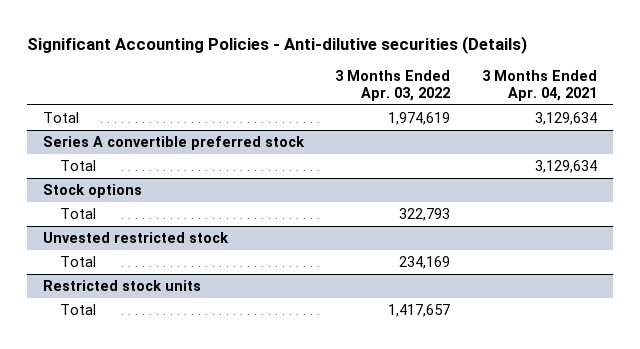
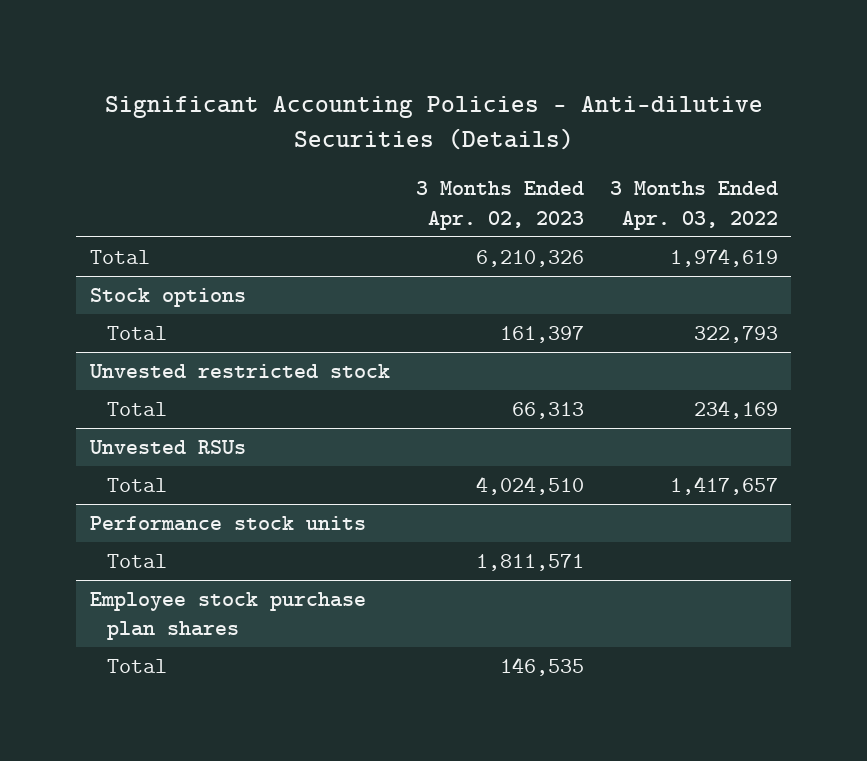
- Significant Accounting Policies - Anti-dilutive securities (Details)
+ Significant Accounting Policies - Anti-dilutive Securities (Details)
- | 3 Months Ended Apr. 03, 2022 | 3 Months Ended Apr. 04, 2021
+ | 3 Months Ended Apr. 02, 2023 | 3 Months Ended Apr. 03, 2022
- Series A convertible preferred stock
- Total | | 3,129,634
- Restricted stock units
+ Unvested RSUs
+ Performance stock units
+ Total | 1,811,571 |
+ Employee stock purchase plan shares
+ Total | 146,535 |

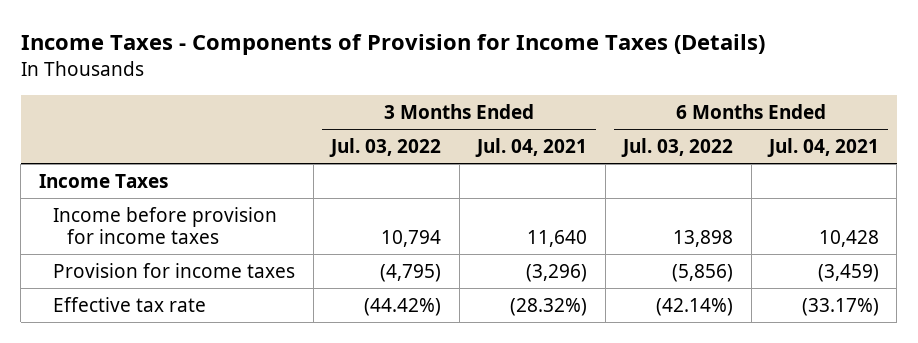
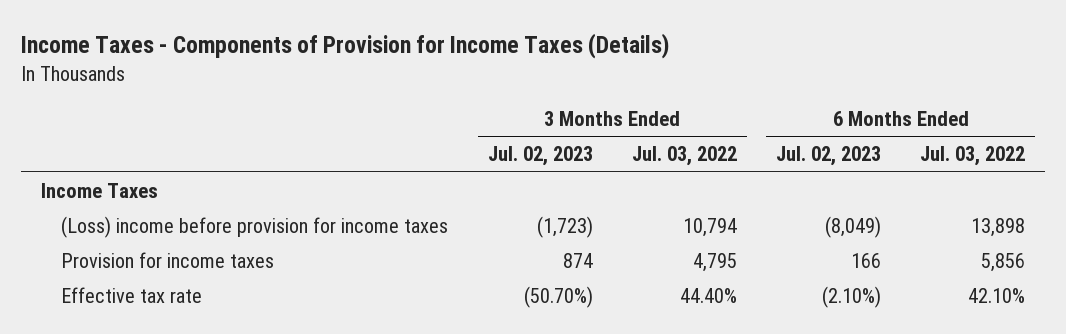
- | 3 Months Ended Jul. 03, 2022 | 3 Months Ended Jul. 04, 2021 | 6 Months Ended Jul. 03, 2022 | 6 Months Ended Jul. 04, 2021
+ | 3 Months Ended Jul. 02, 2023 | 3 Months Ended Jul. 03, 2022 | 6 Months Ended Jul. 02, 2023 | 6 Months Ended Jul. 03, 2022
- Income before provision for income taxes | 10,794 | 11,640 | 13,898 | 10,428
- Provision for income taxes | (4,795) | (3,296) | (5,856) | (3,459)
- Effective tax rate | (44.42%) | (28.32%) | (42.14%) | (33.17%)
+ (Loss) income before provision for income taxes | (1,723) | 10,794 | (8,049) | 13,898
+ Provision for income taxes | 874 | 4,795 | 166 | 5,856
+ Effective tax rate | (50.70%) | 44.40% | (2.10%) | 42.10%

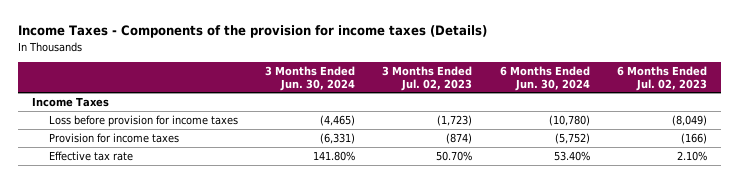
- Income Taxes - Components of Provision for Income Taxes (Details)
+ Income Taxes - Components of the provision for income taxes (Details)
- | 3 Months Ended Jul. 02, 2023 | 3 Months Ended Jul. 03, 2022 | 6 Months Ended Jul. 02, 2023 | 6 Months Ended Jul. 03, 2022
+ | 3 Months Ended Jun. 30, 2024 | 3 Months Ended Jul. 02, 2023 | 6 Months Ended Jun. 30, 2024 | 6 Months Ended Jul. 02, 2023
- (Loss) income before provision for income taxes | (1,723) | 10,794 | (8,049) | 13,898
- Provision for income taxes | 874 | 4,795 | 166 | 5,856
- Effective tax rate | (50.70%) | 44.40% | (2.10%) | 42.10%
+ Loss before provision for income taxes | (4,465) | (1,723) | (10,780) | (8,049)
+ Provision for income taxes | (6,331) | (874) | (5,752) | (166)
+ Effective tax rate | 141.80% | 50.70% | 53.40% | 2.10%

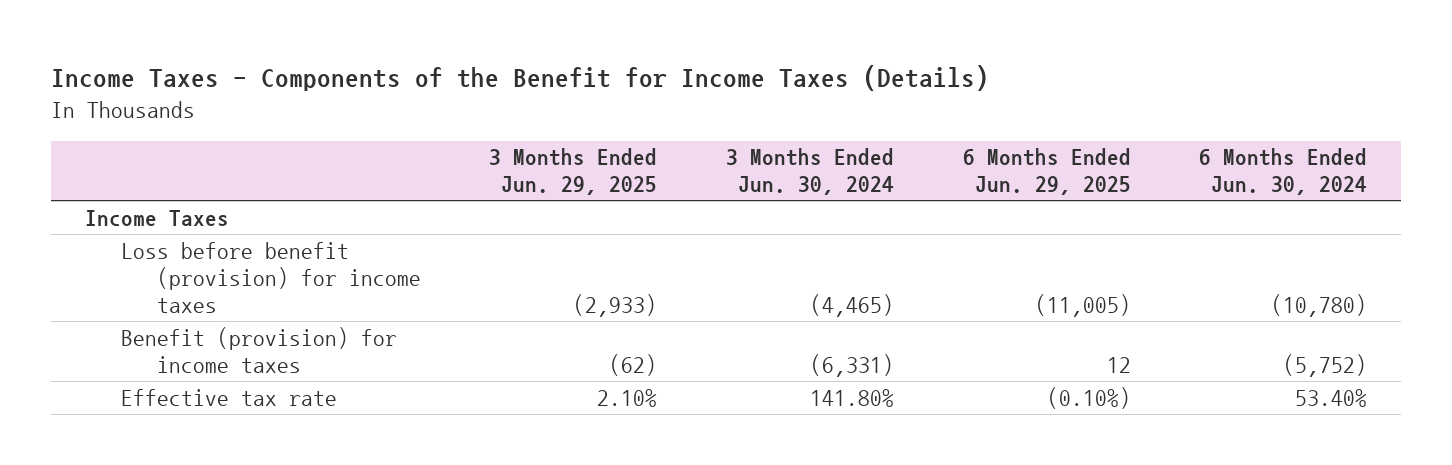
- Income Taxes - Components of the provision for income taxes (Details)
+ Income Taxes - Components of the Benefit for Income Taxes (Details)
- | 3 Months Ended Jun. 30, 2024 | 3 Months Ended Jul. 02, 2023 | 6 Months Ended Jun. 30, 2024 | 6 Months Ended Jul. 02, 2023
+ | 3 Months Ended Jun. 29, 2025 | 3 Months Ended Jun. 30, 2024 | 6 Months Ended Jun. 29, 2025 | 6 Months Ended Jun. 30, 2024
- Loss before provision for income taxes | (4,465) | (1,723) | (10,780) | (8,049)
- Provision for income taxes | (6,331) | (874) | (5,752) | (166)
+ Loss before benefit (provision) for income taxes | (2,933) | (4,465) | (11,005) | (10,780)
+ Benefit (provision) for income taxes | (62) | (6,331) | 12 | (5,752)

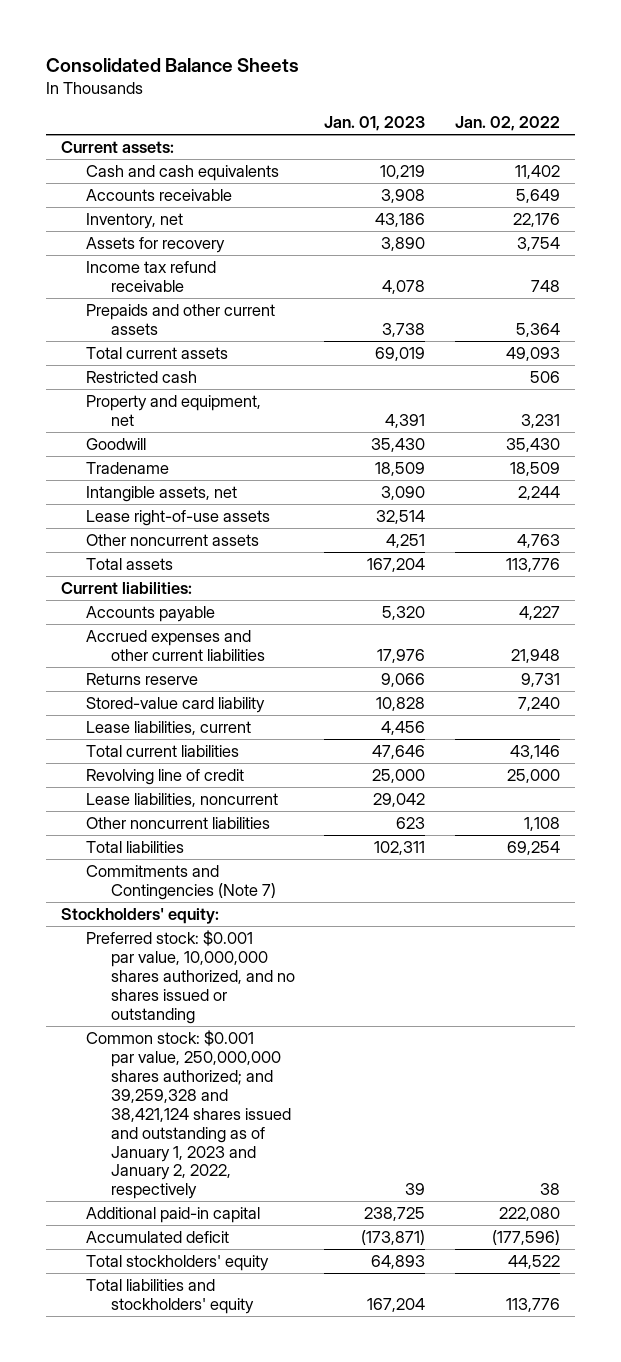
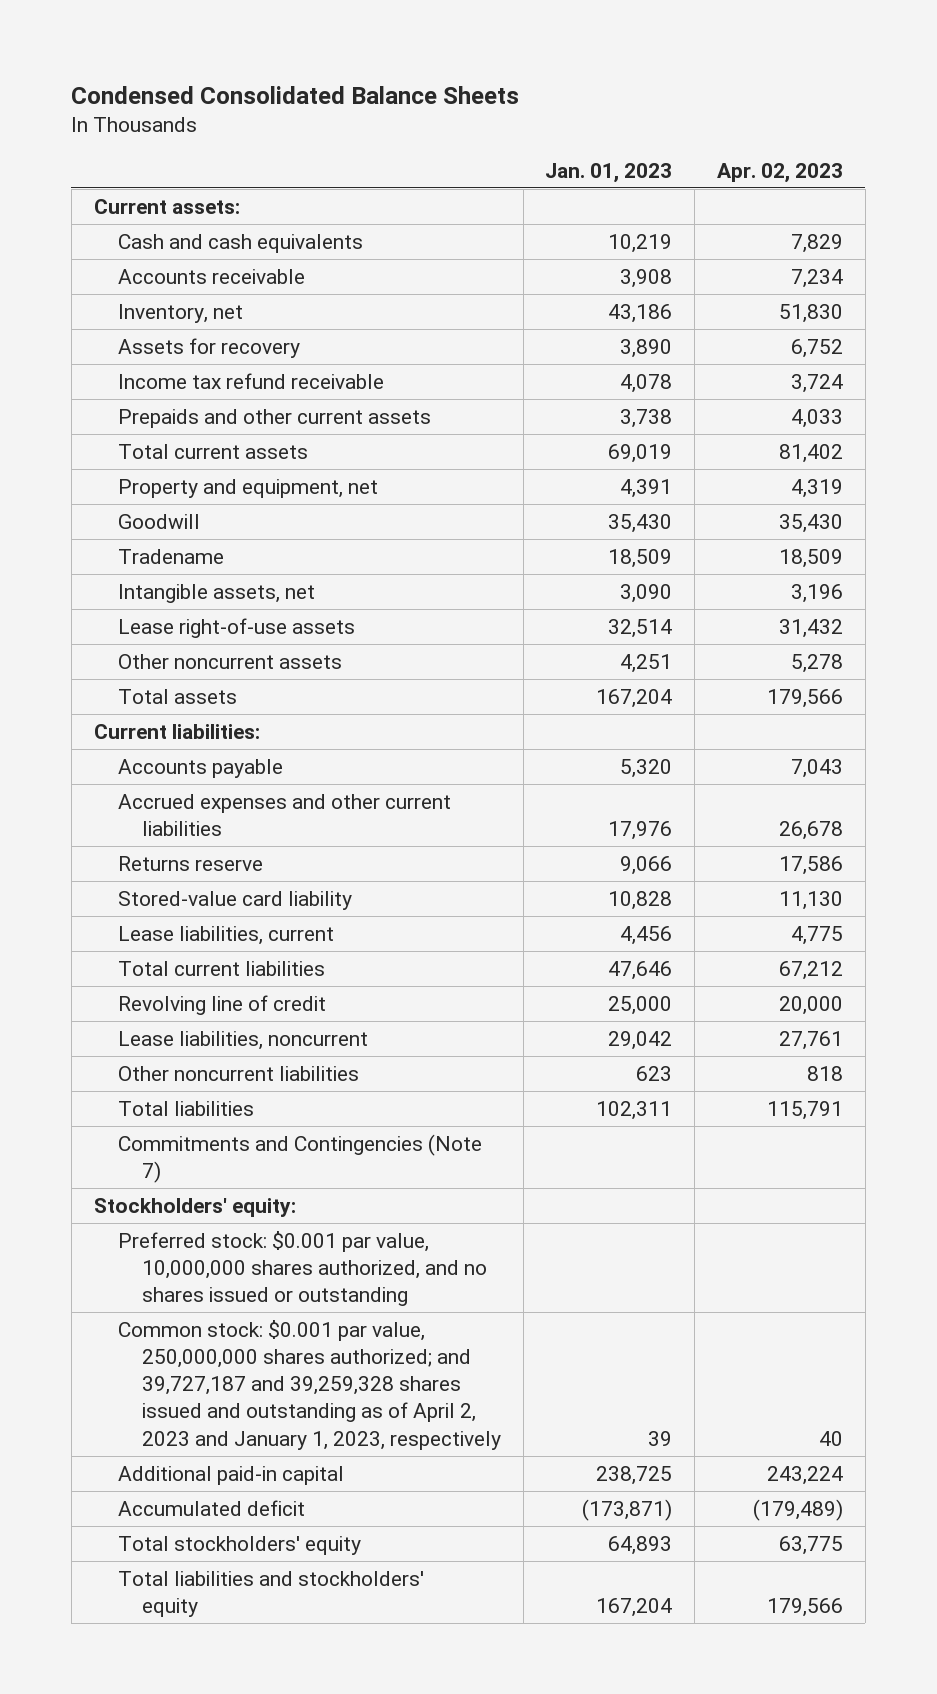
- Consolidated Balance Sheets
+ Condensed Consolidated Balance Sheets
- | Jan. 01, 2023 | Jan. 02, 2022
+ | Jan. 01, 2023 | Apr. 02, 2023
- Restricted cash | | 506
- Common stock: $0.001 par value, 250,000,000 shares authorized; and 39,259,328 and 38,421,124 shares issued and outstanding as of January 1, 2023 and January 2, 2022, respectively | 39 | 38
+ Common stock: $0.001 par value, 250,000,000 shares authorized; and 39,727,187 and 39,259,328 shares issued and outstanding as of April 2, 2023 and January 1, 2023, respectively | 39 | 40

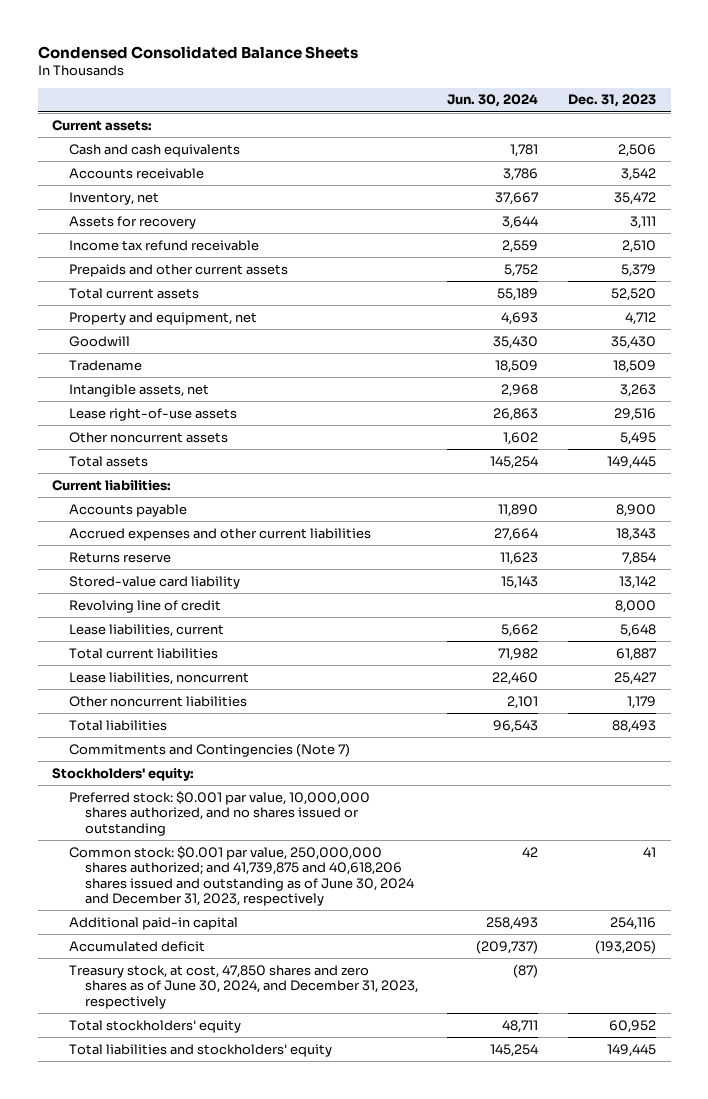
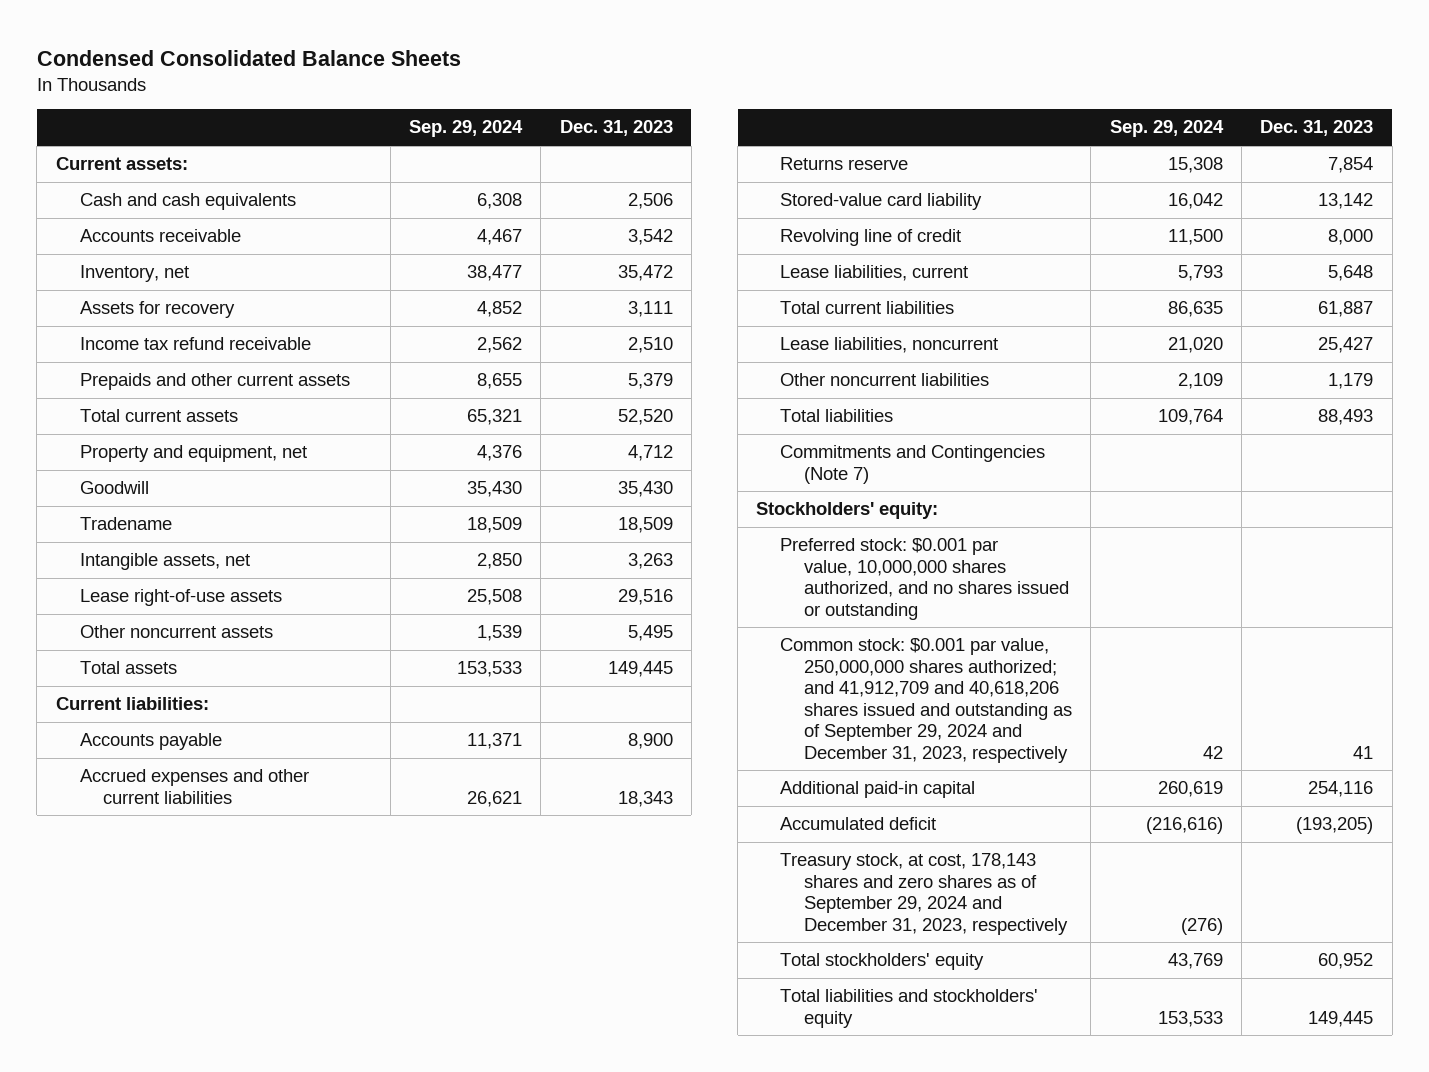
- | Jun. 30, 2024 | Dec. 31, 2023
+ | Sep. 29, 2024 | Dec. 31, 2023
- Common stock: $0.001 par value, 250,000,000 shares authorized; and 41,739,875 and 40,618,206 shares issued and outstanding as of June 30, 2024 and December 31, 2023, respectively | 42 | 41
+ Common stock: $0.001 par value, 250,000,000 shares authorized; and 41,912,709 and 40,618,206 shares issued and outstanding as of September 29, 2024 and December 31, 2023, respectively | 42 | 41
- Treasury stock, at cost, 47,850 shares and zero shares as of June 30, 2024, and December 31, 2023, respectively | (87) |
+ Treasury stock, at cost, 178,143 shares and zero shares as of September 29, 2024 and December 31, 2023, respectively | (276) |

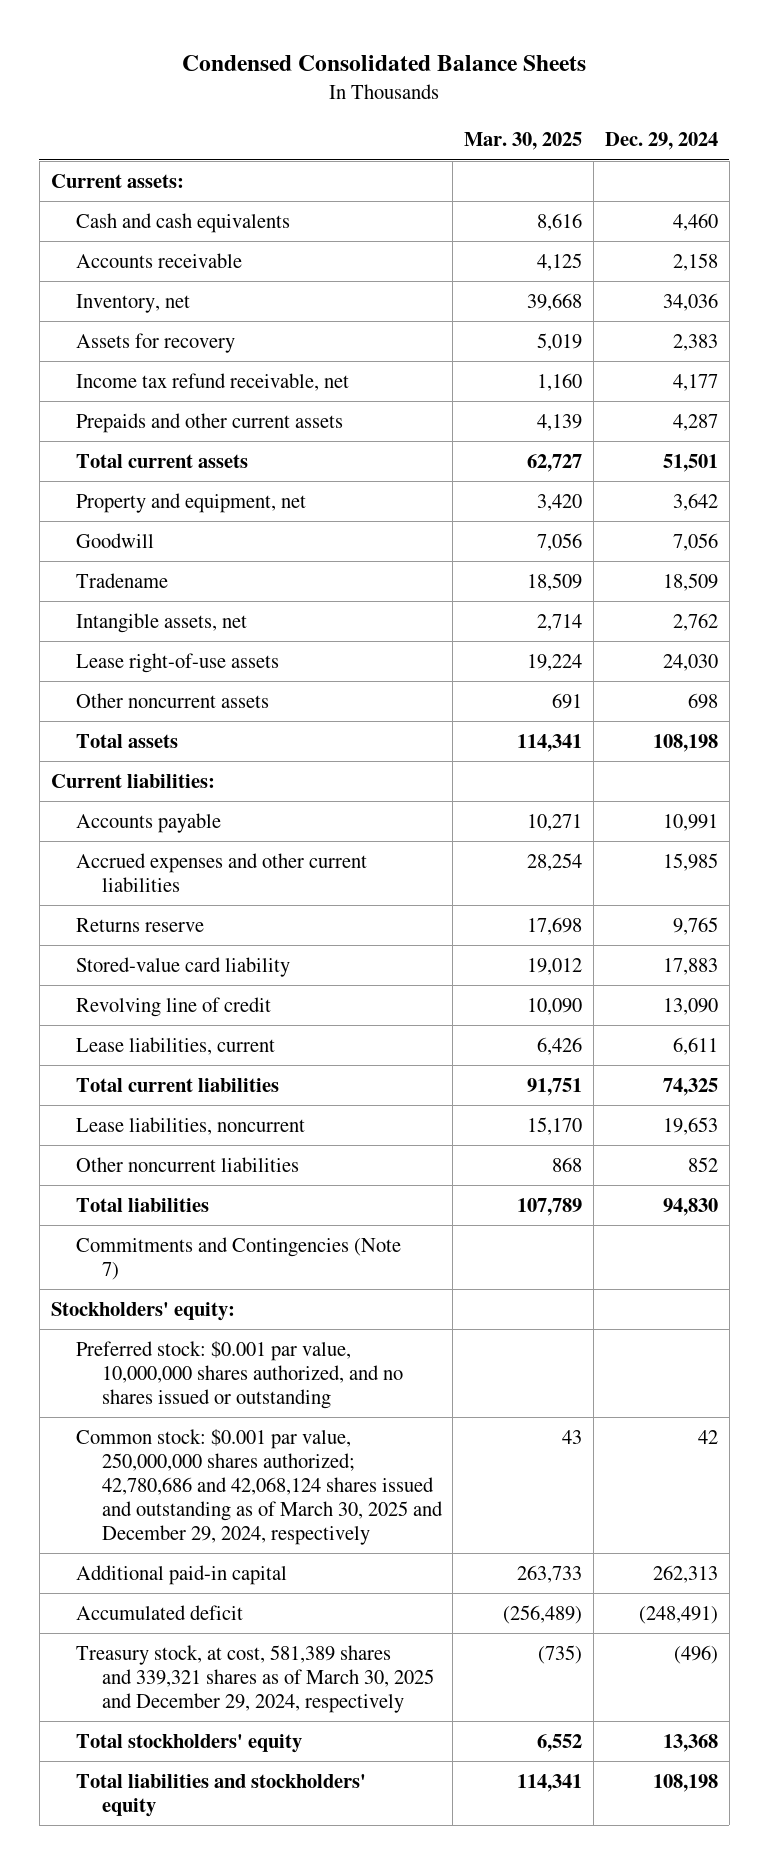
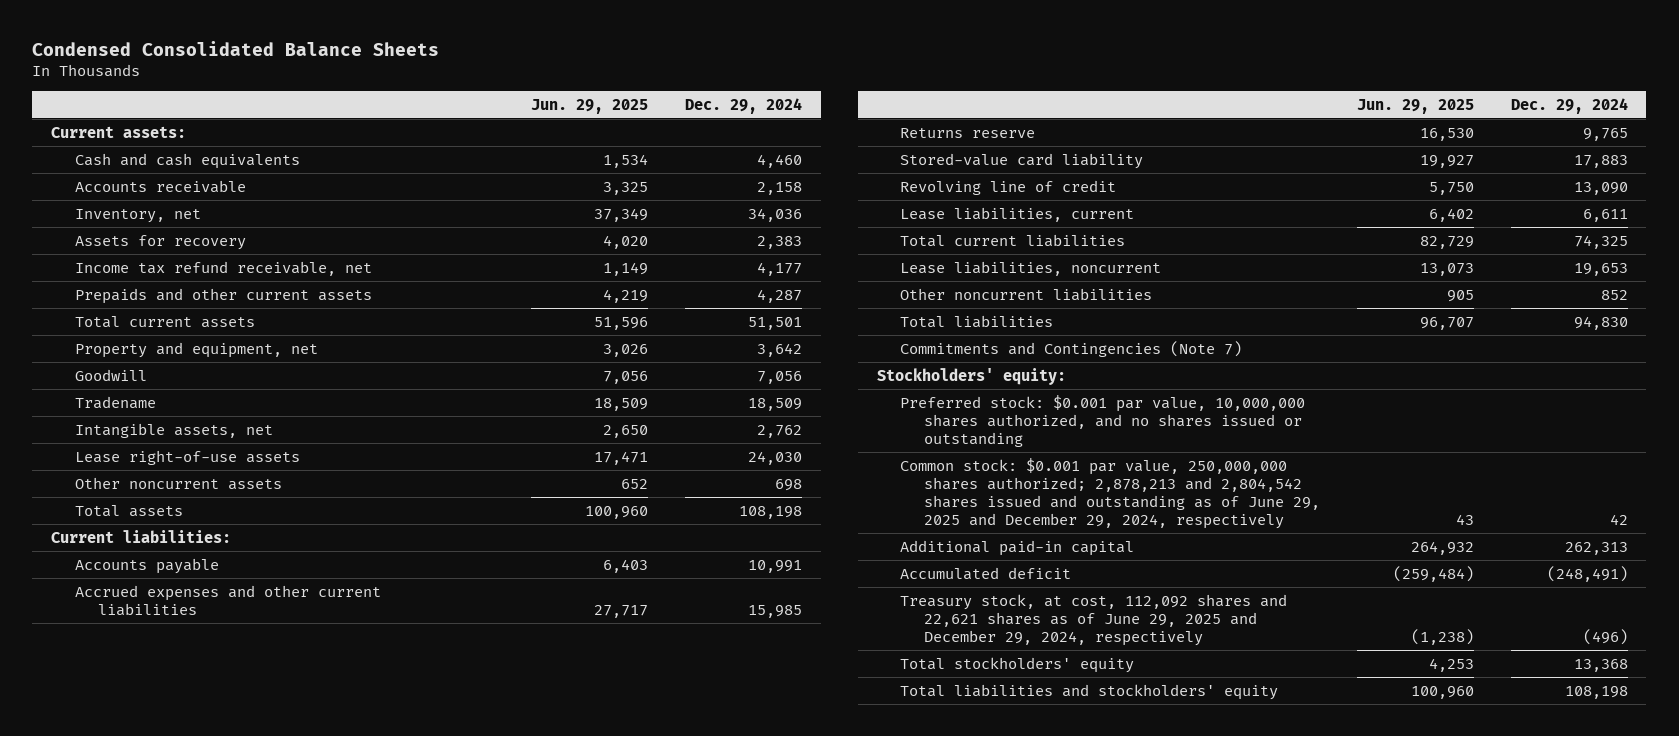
- | Mar. 30, 2025 | Dec. 29, 2024
+ | Jun. 29, 2025 | Dec. 29, 2024
- Common stock: $0.001 par value, 250,000,000 shares authorized; 42,780,686 and 42,068,124 shares issued and outstanding as of March 30, 2025 and December 29, 2024, respectively | 43 | 42
+ Common stock: $0.001 par value, 250,000,000 shares authorized; 2,878,213 and 2,804,542 shares issued and outstanding as of June 29, 2025 and December 29, 2024, respectively | 43 | 42
- Treasury stock, at cost, 581,389 shares and 339,321 shares as of March 30, 2025 and December 29, 2024, respectively | (735) | (496)
+ Treasury stock, at cost, 112,092 shares and 22,621 shares as of June 29, 2025 and December 29, 2024, respectively | (1,238) | (496)

